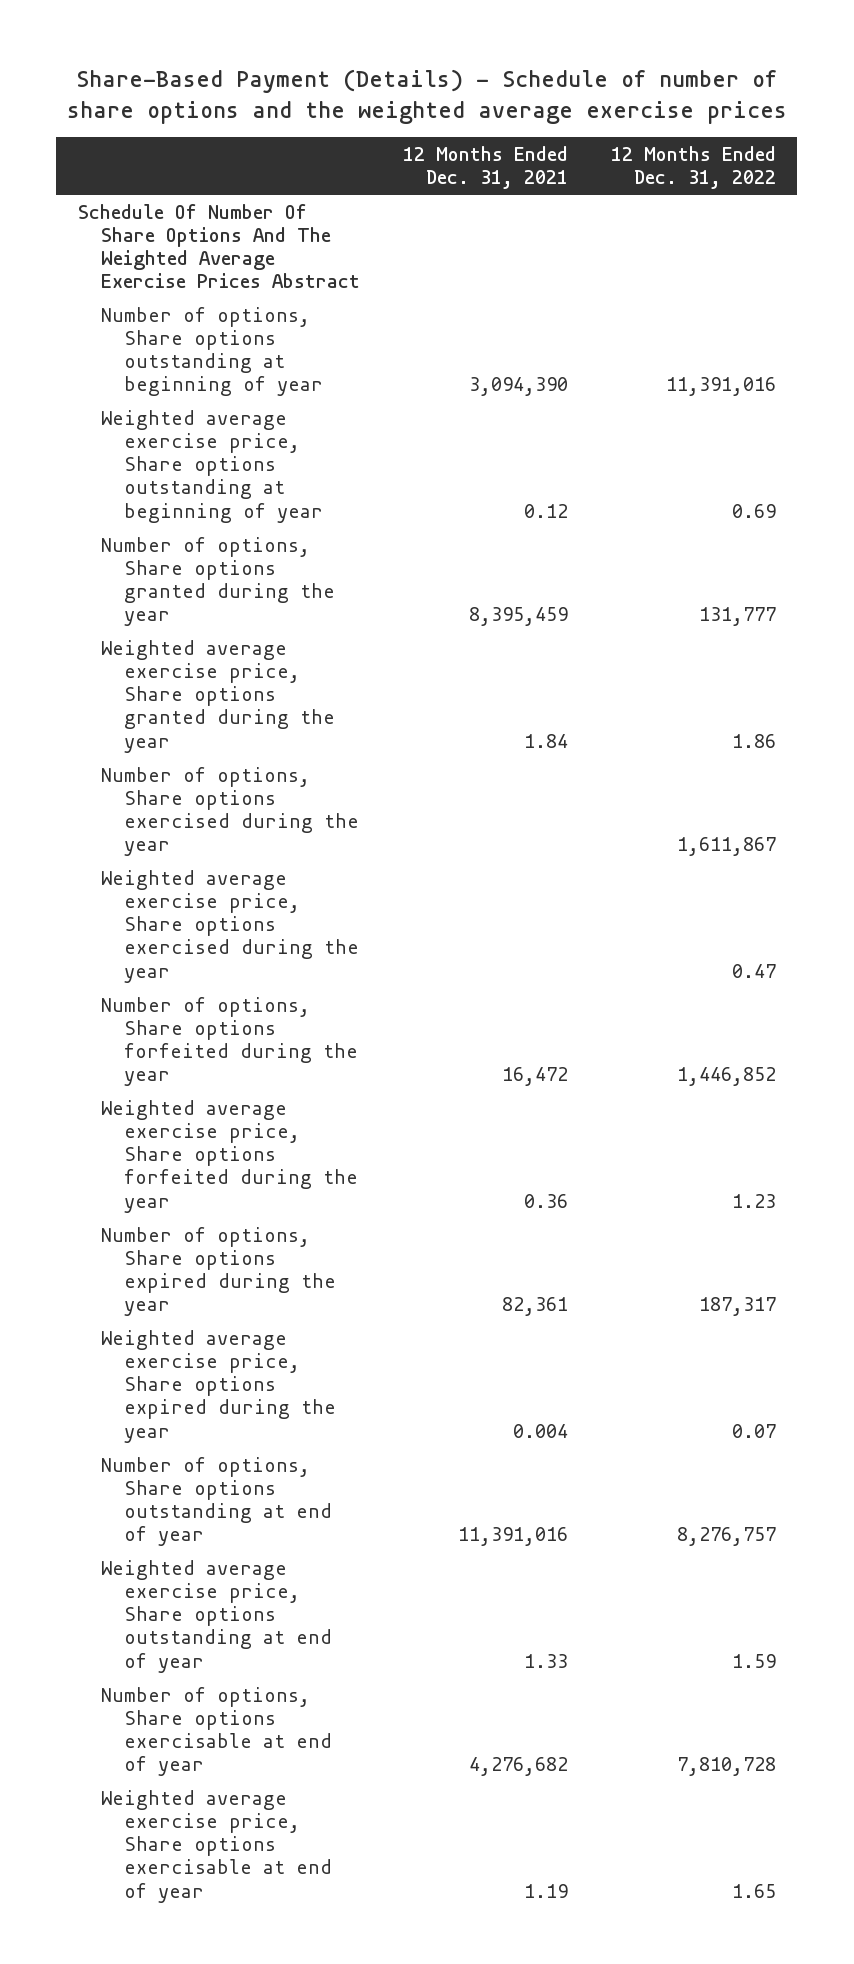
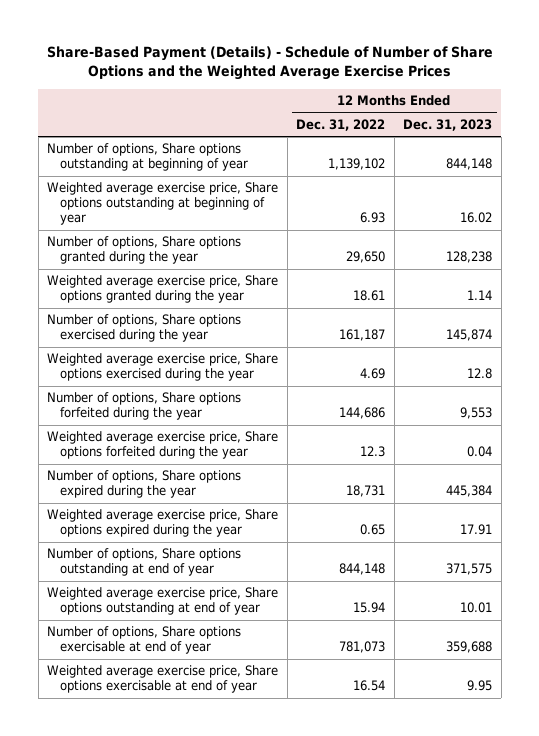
- Share-Based Payment (Details) - Schedule of number of share options and the weighted average exercise prices
+ Share-Based Payment (Details) - Schedule of Number of Share Options and the Weighted Average Exercise Prices
- | 12 Months Ended Dec. 31, 2021 | 12 Months Ended Dec. 31, 2022
+ | 12 Months Ended Dec. 31, 2022 | 12 Months Ended Dec. 31, 2023
- Schedule Of Number Of Share Options And The Weighted Average Exercise Prices Abstract
- Number of options, Share options outstanding at beginning of year | 3,094,390 | 11,391,016
- Weighted average exercise price, Share options outstanding at beginning of year | 0.12 | 0.69
- Number of options, Share options granted during the year | 8,395,459 | 131,777
- Weighted average exercise price, Share options granted during the year | 1.84 | 1.86
- Number of options, Share options exercised during the year | | 1,611,867
- Weighted average exercise price, Share options exercised during the year | | 0.47
- Number of options, Share options forfeited during the year | 16,472 | 1,446,852
- Weighted average exercise price, Share options forfeited during the year | 0.36 | 1.23
- Number of options, Share options expired during the year | 82,361 | 187,317
- Weighted average exercise price, Share options expired during the year | 0.004 | 0.07
- Number of options, Share options outstanding at end of year | 11,391,016 | 8,276,757
- Weighted average exercise price, Share options outstanding at end of year | 1.33 | 1.59
- Number of options, Share options exercisable at end of year | 4,276,682 | 7,810,728
- Weighted average exercise price, Share options exercisable at end of year | 1.19 | 1.65
+ Number of options, Share options outstanding at beginning of year | 1,139,102 | 844,148
+ Weighted average exercise price, Share options outstanding at beginning of year | 6.93 | 16.02
+ Number of options, Share options granted during the year | 29,650 | 128,238
+ Weighted average exercise price, Share options granted during the year | 18.61 | 1.14
+ Number of options, Share options exercised during the year | 161,187 | 145,874
+ Weighted average exercise price, Share options exercised during the year | 4.69 | 12.8
+ Number of options, Share options forfeited during the year | 144,686 | 9,553
+ Weighted average exercise price, Share options forfeited during the year | 12.3 | 0.04
+ Number of options, Share options expired during the year | 18,731 | 445,384
+ Weighted average exercise price, Share options expired during the year | 0.65 | 17.91
+ Number of options, Share options outstanding at end of year | 844,148 | 371,575
+ Weighted average exercise price, Share options outstanding at end of year | 15.94 | 10.01
+ Number of options, Share options exercisable at end of year | 781,073 | 359,688
+ Weighted average exercise price, Share options exercisable at end of year | 16.54 | 9.95

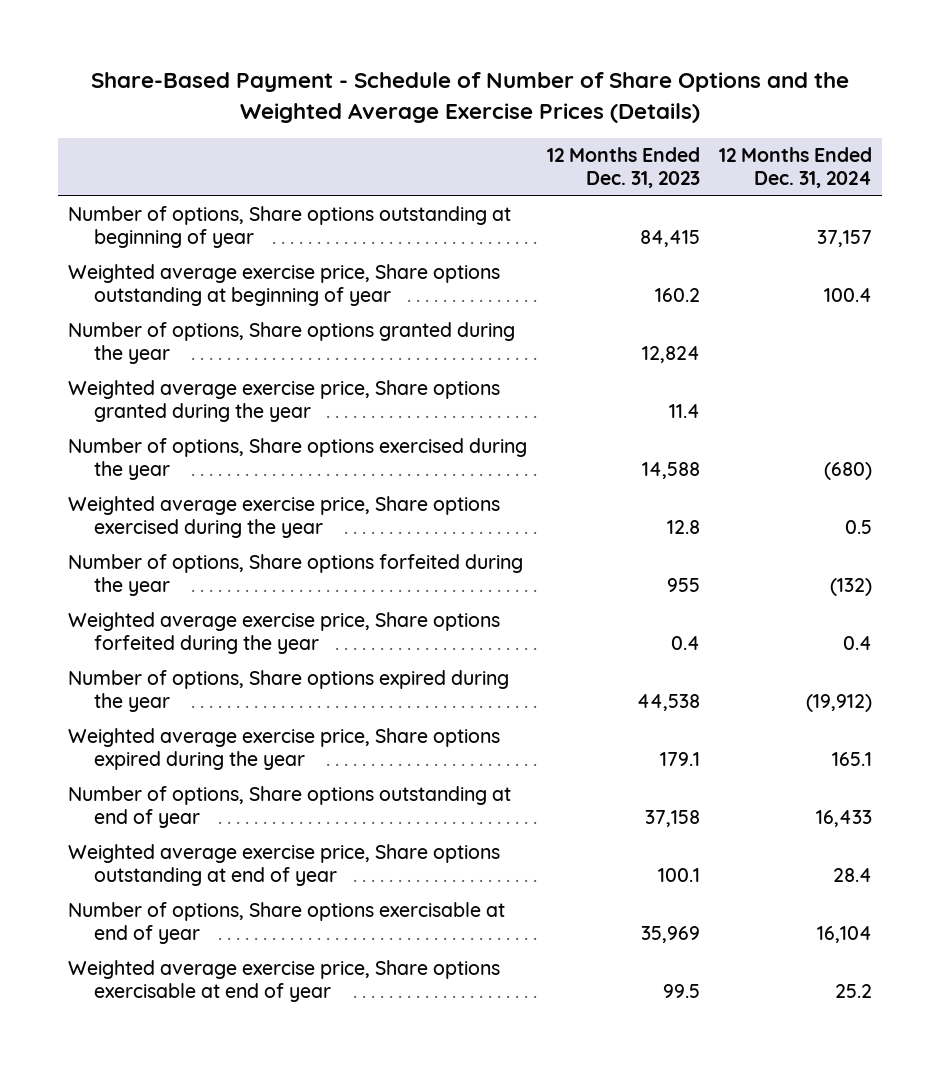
- Share-Based Payment (Details) - Schedule of Number of Share Options and the Weighted Average Exercise Prices
+ Share-Based Payment - Schedule of Number of Share Options and the Weighted Average Exercise Prices (Details)
- | 12 Months Ended Dec. 31, 2022 | 12 Months Ended Dec. 31, 2023
+ | 12 Months Ended Dec. 31, 2023 | 12 Months Ended Dec. 31, 2024
- Number of options, Share options outstanding at beginning of year | 1,139,102 | 844,148
- Weighted average exercise price, Share options outstanding at beginning of year | 6.93 | 16.02
- Number of options, Share options granted during the year | 29,650 | 128,238
- Weighted average exercise price, Share options granted during the year | 18.61 | 1.14
- Number of options, Share options exercised during the year | 161,187 | 145,874
+ Number of options, Share options outstanding at beginning of year | 84,415 | 37,157
+ Weighted average exercise price, Share options outstanding at beginning of year | 160.2 | 100.4
+ Number of options, Share options granted during the year | 12,824 |
+ Weighted average exercise price, Share options granted during the year | 11.4 |
+ Number of options, Share options exercised during the year | 14,588 | (680)
- Number of options, Share options forfeited during the year | 144,686 | 9,553
- Weighted average exercise price, Share options forfeited during the year | 12.3 | 0.04
- Number of options, Share options expired during the year | 18,731 | 445,384
- Weighted average exercise price, Share options expired during the year | 0.65 | 17.91
- Number of options, Share options outstanding at end of year | 844,148 | 371,575
- Weighted average exercise price, Share options outstanding at end of year | 15.94 | 10.01
- Number of options, Share options exercisable at end of year | 781,073 | 359,688
- Weighted average exercise price, Share options exercisable at end of year | 16.54 | 9.95
+ Number of options, Share options forfeited during the year | 955 | (132)
+ Weighted average exercise price, Share options forfeited during the year | 0.4 | 0.4
+ Number of options, Share options expired during the year | 44,538 | (19,912)
+ Weighted average exercise price, Share options expired during the year | 179.1 | 165.1
+ Number of options, Share options outstanding at end of year | 37,158 | 16,433
+ Weighted average exercise price, Share options outstanding at end of year | 100.1 | 28.4
+ Number of options, Share options exercisable at end of year | 35,969 | 16,104
+ Weighted average exercise price, Share options exercisable at end of year | 99.5 | 25.2

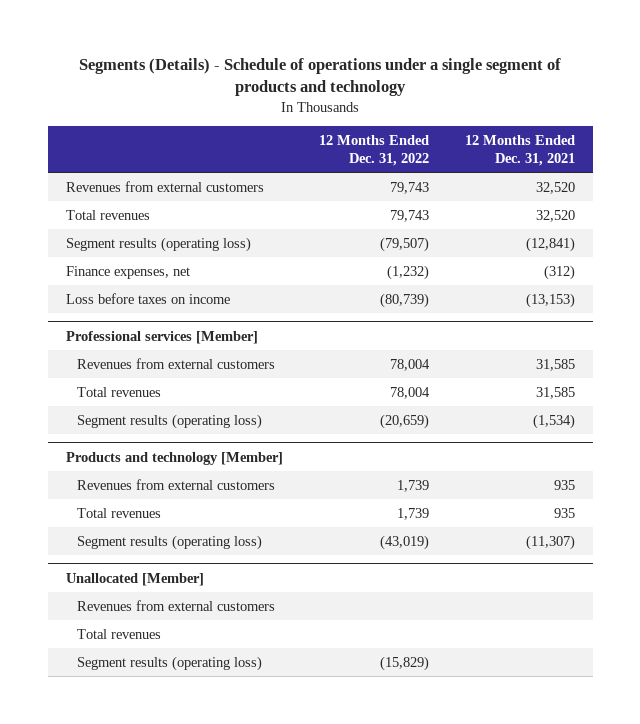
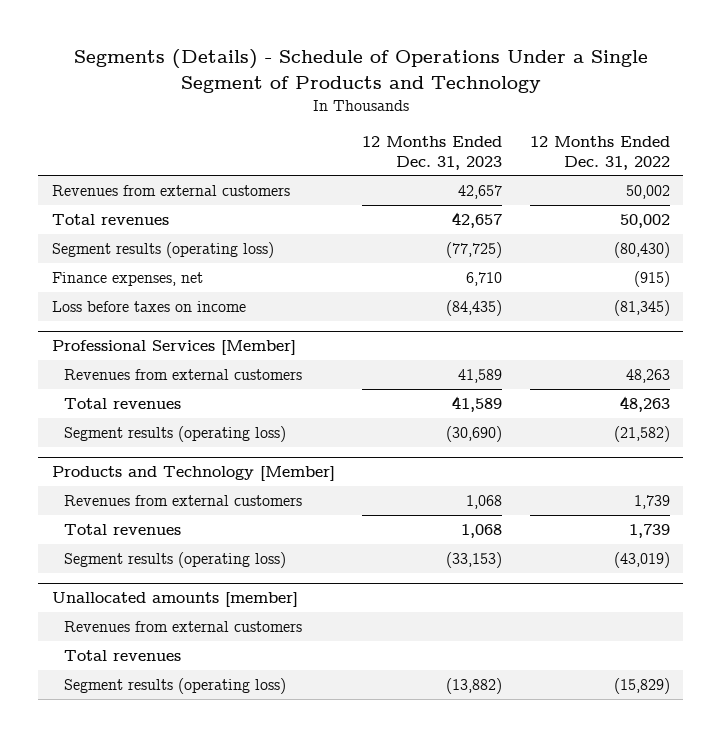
- Segments (Details) - Schedule of operations under a single segment of products and technology
+ Segments (Details) - Schedule of Operations Under a Single Segment of Products and Technology
- | 12 Months Ended Dec. 31, 2022 | 12 Months Ended Dec. 31, 2021
+ | 12 Months Ended Dec. 31, 2023 | 12 Months Ended Dec. 31, 2022
- Revenues from external customers | 79,743 | 32,520
- Total revenues | 79,743 | 32,520
- Segment results (operating loss) | (79,507) | (12,841)
- Finance expenses, net | (1,232) | (312)
- Loss before taxes on income | (80,739) | (13,153)
- Professional services [Member]
- Revenues from external customers | 78,004 | 31,585
- Total revenues | 78,004 | 31,585
- Segment results (operating loss) | (20,659) | (1,534)
- Products and technology [Member]
+ Revenues from external customers | 42,657 | 50,002
+ Total revenues | 42,657 | 50,002
+ Segment results (operating loss) | (77,725) | (80,430)
+ Finance expenses, net | 6,710 | (915)
+ Loss before taxes on income | (84,435) | (81,345)
+ Professional Services [Member]
+ Revenues from external customers | 41,589 | 48,263
+ Total revenues | 41,589 | 48,263
+ Segment results (operating loss) | (30,690) | (21,582)
+ Products and Technology [Member]
- Unallocated [Member]
+ Unallocated amounts [member]

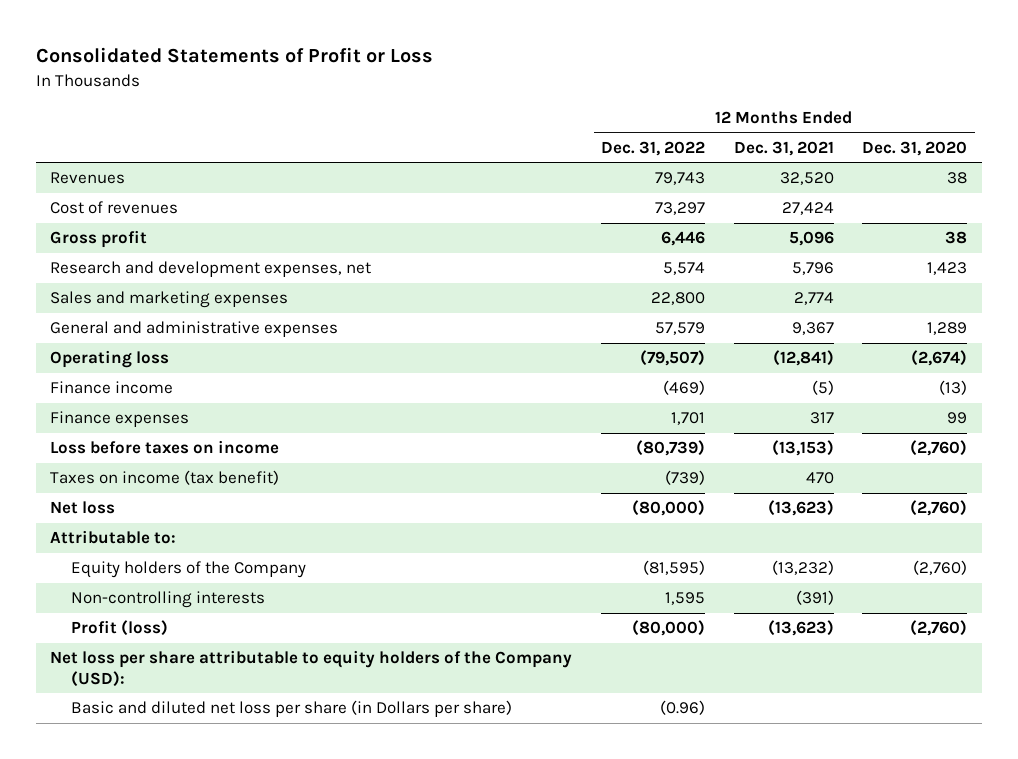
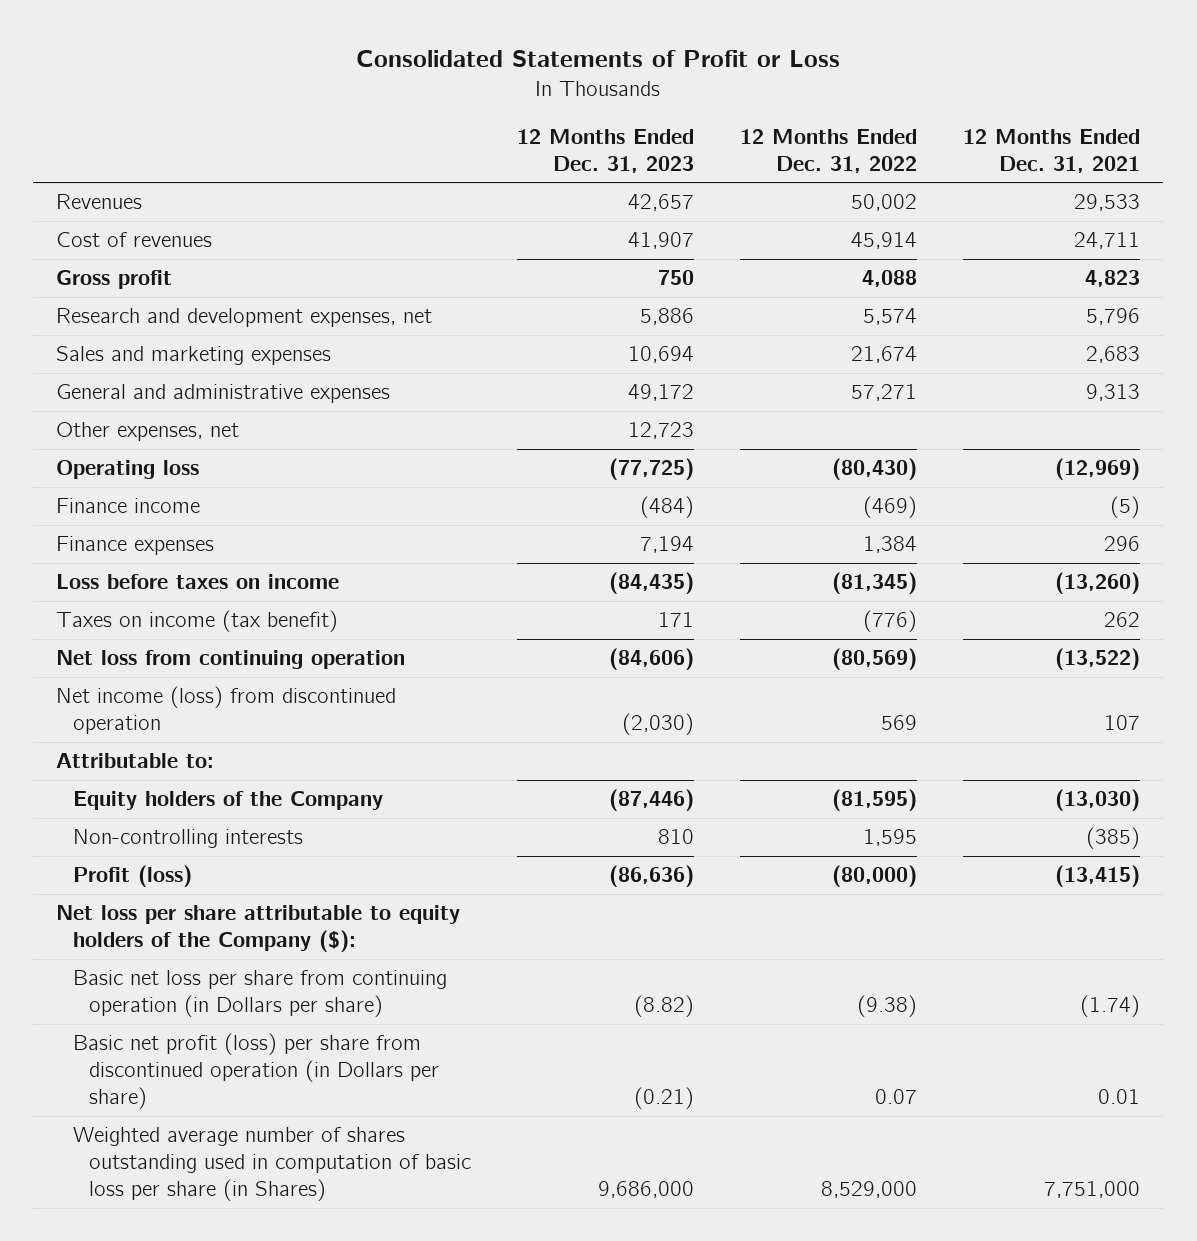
- | 12 Months Ended Dec. 31, 2022 | 12 Months Ended Dec. 31, 2021 | 12 Months Ended Dec. 31, 2020
+ | 12 Months Ended Dec. 31, 2023 | 12 Months Ended Dec. 31, 2022 | 12 Months Ended Dec. 31, 2021
- Revenues | 79,743 | 32,520 | 38
- Cost of revenues | 73,297 | 27,424 |
- Gross profit | 6,446 | 5,096 | 38
+ Revenues | 42,657 | 50,002 | 29,533
+ Cost of revenues | 41,907 | 45,914 | 24,711
+ Gross profit | 750 | 4,088 | 4,823
- Sales and marketing expenses | 22,800 | 2,774 |
- General and administrative expenses | 57,579 | 9,367 | 1,289
- Operating loss | (79,507) | (12,841) | (2,674)
+ Sales and marketing expenses | 10,694 | 21,674 | 2,683
+ General and administrative expenses | 49,172 | 57,271 | 9,313
+ Other expenses, net | 12,723 | |
+ Operating loss | (77,725) | (80,430) | (12,969)
- Finance expenses | 1,701 | 317 | 99
- Loss before taxes on income | (80,739) | (13,153) | (2,760)
- Taxes on income (tax benefit) | (739) | 470 |
- Net loss | (80,000) | (13,623) | (2,760)
+ Finance expenses | 7,194 | 1,384 | 296
+ Loss before taxes on income | (84,435) | (81,345) | (13,260)
+ Taxes on income (tax benefit) | 171 | (776) | 262
+ Net loss from continuing operation | (84,606) | (80,569) | (13,522)
+ Net income (loss) from discontinued operation | (2,030) | 569 | 107
- Equity holders of the Company | (81,595) | (13,232) | (2,760)
- Non-controlling interests | 1,595 | (391) |
- Profit (loss) | (80,000) | (13,623) | (2,760)
- Net loss per share attributable to equity holders of the Company (USD):
- Basic and diluted net loss per share (in Dollars per share) | (0.96) | |
+ Equity holders of the Company | (87,446) | (81,595) | (13,030)
+ Non-controlling interests | 810 | 1,595 | (385)
+ Profit (loss) | (86,636) | (80,000) | (13,415)
+ Net loss per share attributable to equity holders of the Company ($):
+ Basic net loss per share from continuing operation (in Dollars per share) | (8.82) | (9.38) | (1.74)
+ Basic net profit (loss) per share from discontinued operation (in Dollars per share) | (0.21) | 0.07 | 0.01
+ Weighted average number of shares outstanding used in computation of basic loss per share (in Shares) | 9,686,000 | 8,529,000 | 7,751,000

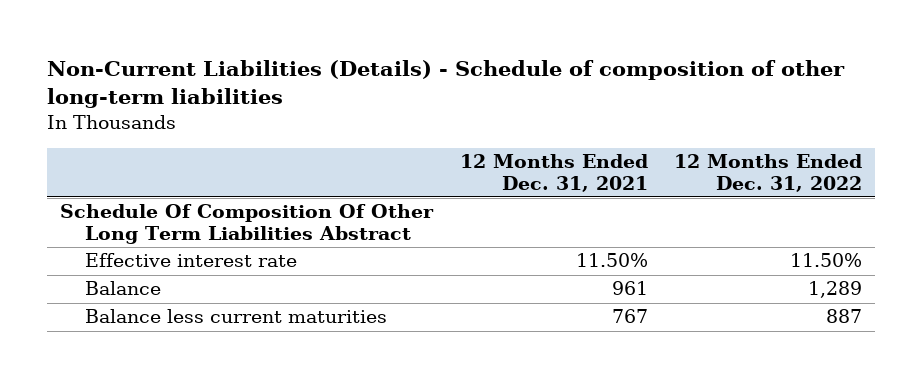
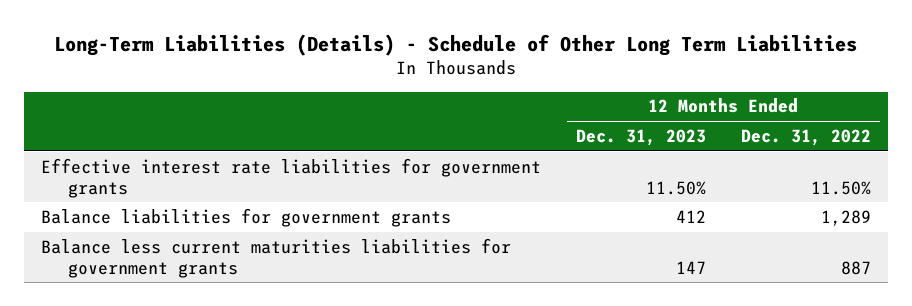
- Non-Current Liabilities (Details) - Schedule of composition of other long-term liabilities
+ Long-Term Liabilities (Details) - Schedule of Other Long Term Liabilities
- | 12 Months Ended Dec. 31, 2021 | 12 Months Ended Dec. 31, 2022
+ | 12 Months Ended Dec. 31, 2023 | 12 Months Ended Dec. 31, 2022
- Schedule Of Composition Of Other Long Term Liabilities Abstract
- Effective interest rate | 11.50% | 11.50%
- Balance | 961 | 1,289
- Balance less current maturities | 767 | 887
+ Effective interest rate liabilities for government grants | 11.50% | 11.50%
+ Balance liabilities for government grants | 412 | 1,289
+ Balance less current maturities liabilities for government grants | 147 | 887

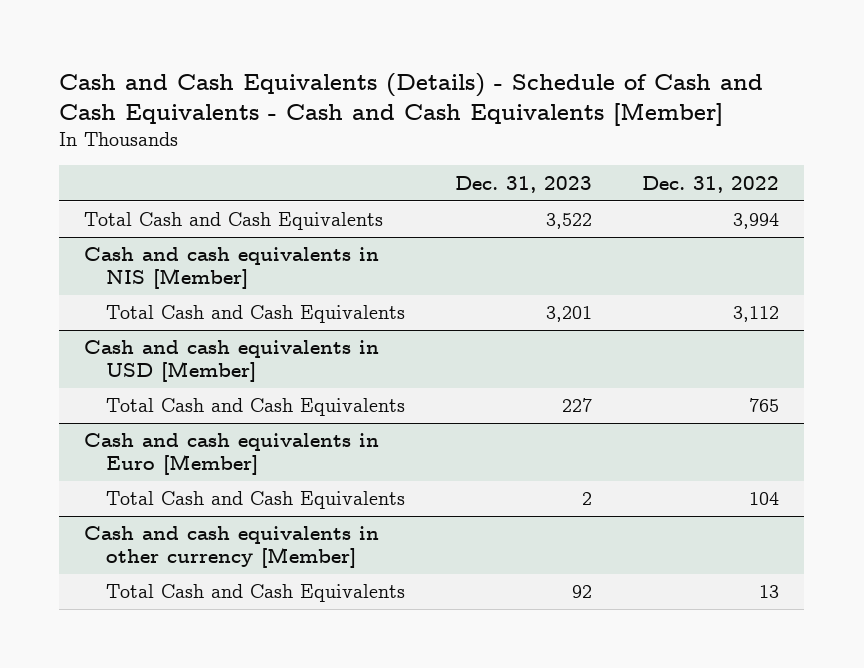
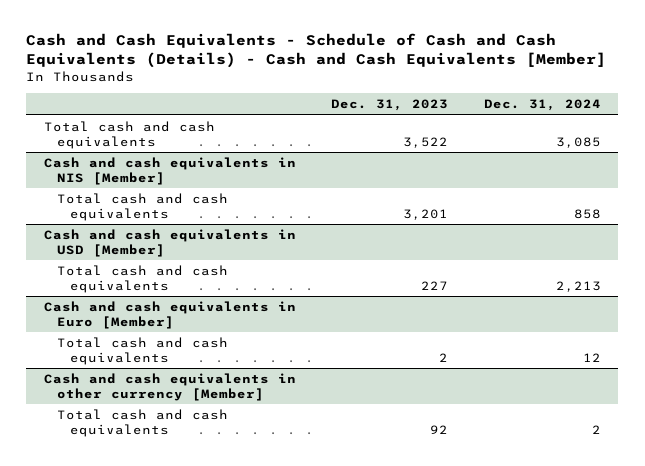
- Cash and Cash Equivalents (Details) - Schedule of Cash and Cash Equivalents - Cash and Cash Equivalents [Member]
+ Cash and Cash Equivalents - Schedule of Cash and Cash Equivalents (Details) - Cash and Cash Equivalents [Member]
- | Dec. 31, 2023 | Dec. 31, 2022
+ | Dec. 31, 2023 | Dec. 31, 2024
- Total Cash and Cash Equivalents | 3,522 | 3,994
+ Total cash and cash equivalents | 3,522 | 3,085
@ Cash and cash equivalents in NIS [Member]
- Total Cash and Cash Equivalents | 3,201 | 3,112
+ Total cash and cash equivalents | 3,201 | 858
@ Cash and cash equivalents in USD [Member]
- Total Cash and Cash Equivalents | 227 | 765
+ Total cash and cash equivalents | 227 | 2,213
@ Cash and cash equivalents in Euro [Member]
- Total Cash and Cash Equivalents | 2 | 104
+ Total cash and cash equivalents | 2 | 12
@ Cash and cash equivalents in other currency [Member]
- Total Cash and Cash Equivalents | 92 | 13
+ Total cash and cash equivalents | 92 | 2

